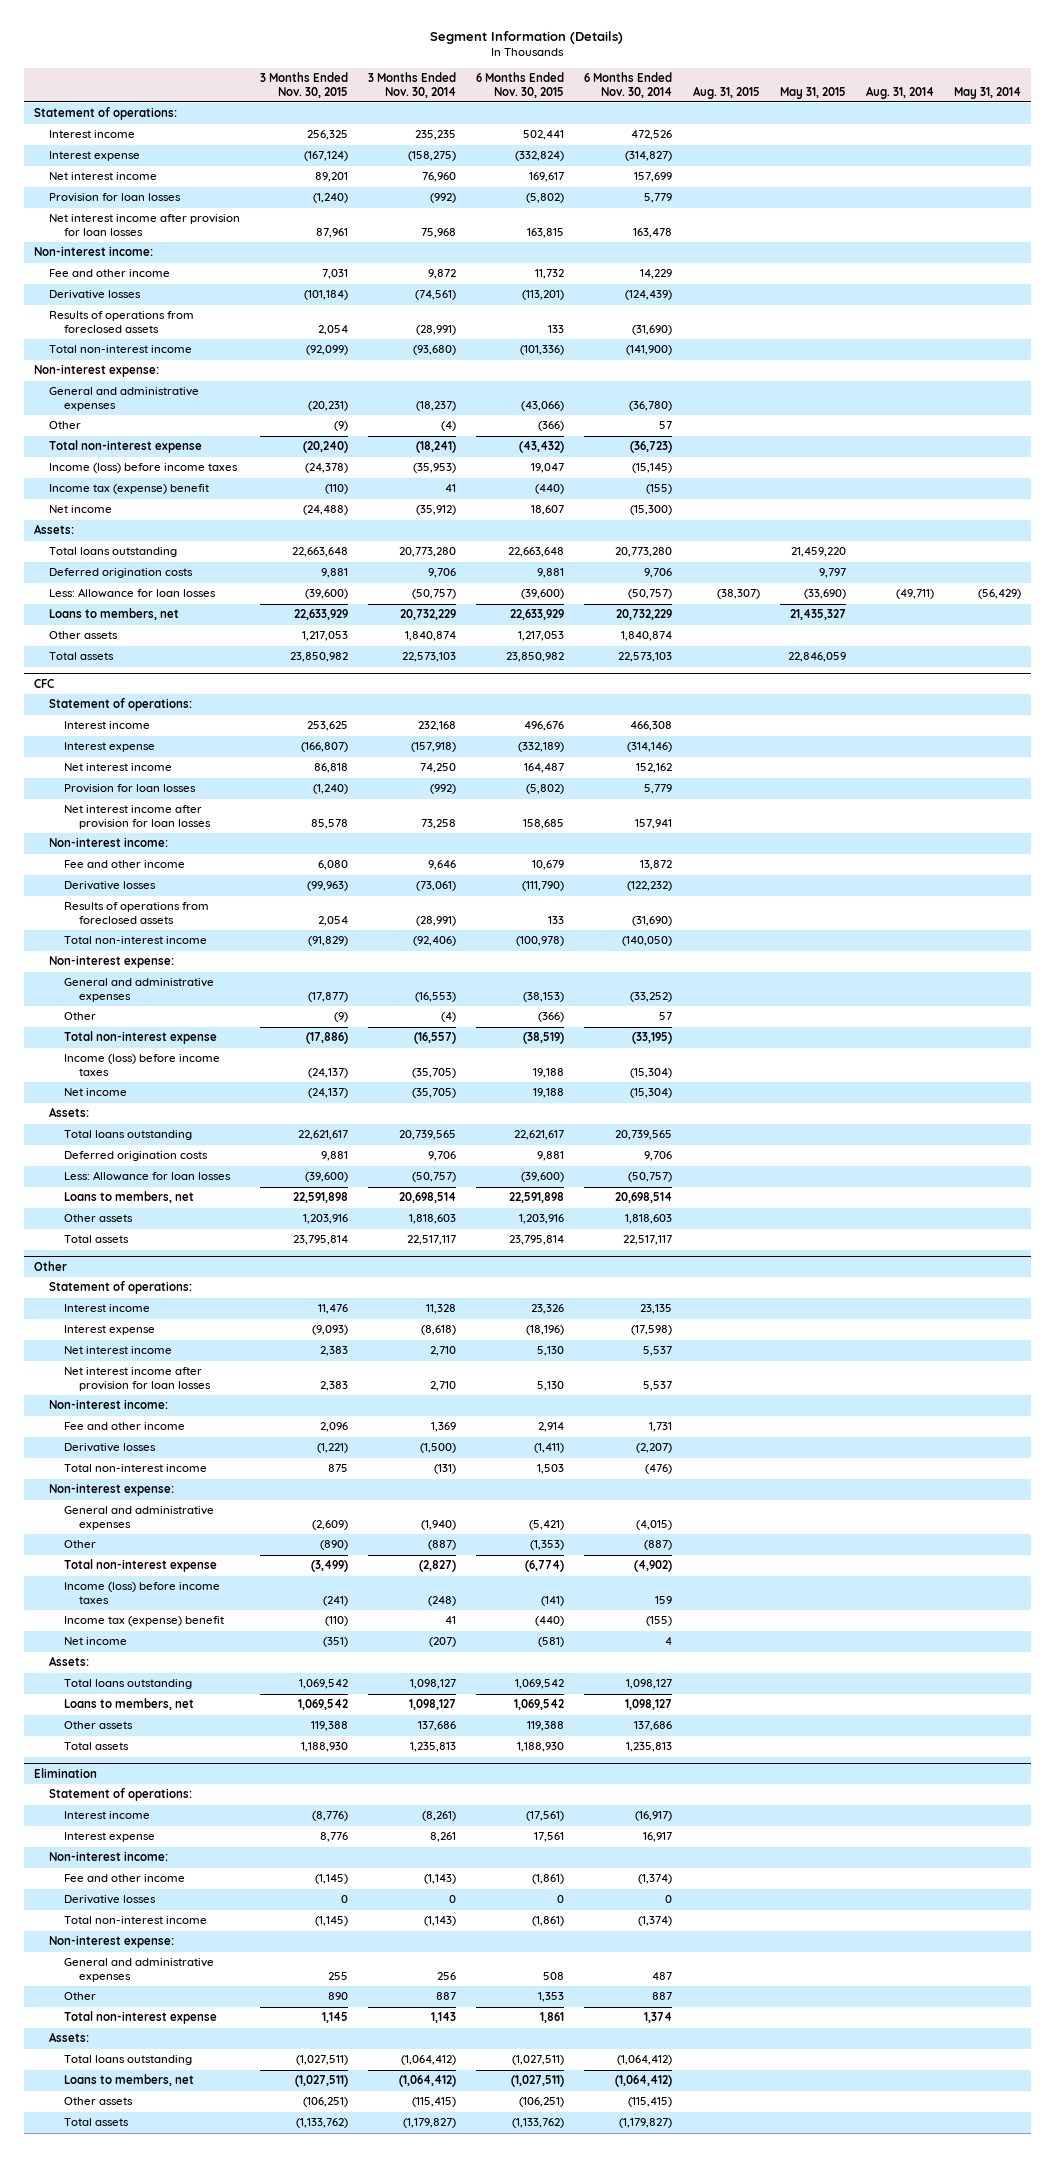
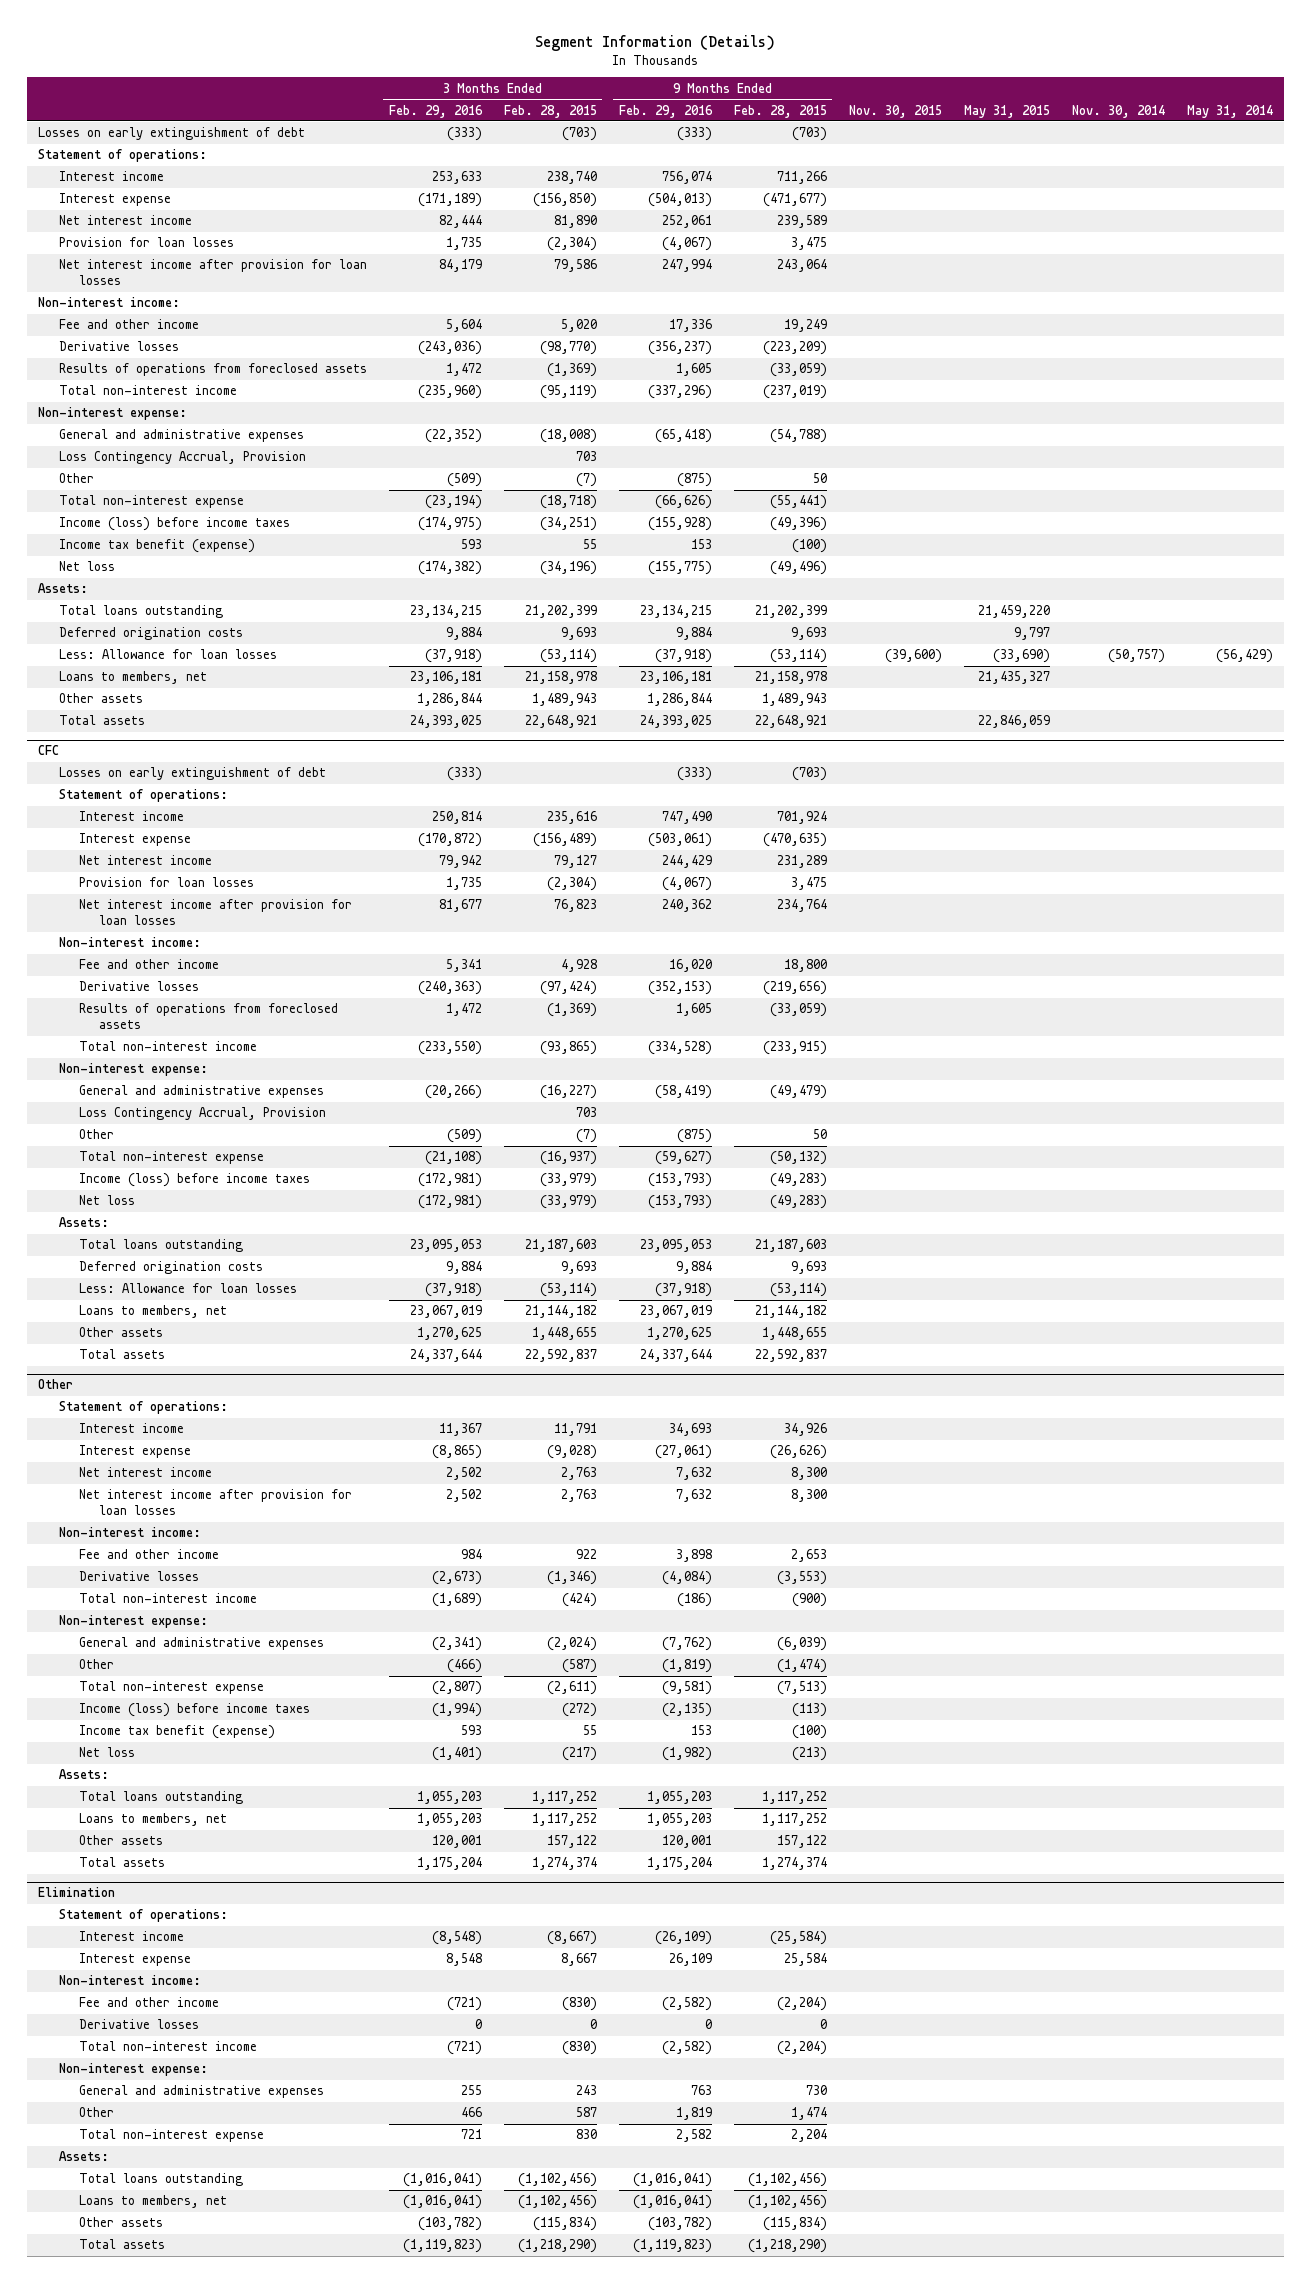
- | 3 Months Ended Nov. 30, 2015 | 3 Months Ended Nov. 30, 2014 | 6 Months Ended Nov. 30, 2015 | 6 Months Ended Nov. 30, 2014 | Aug. 31, 2015 | May 31, 2015 | Aug. 31, 2014 | May 31, 2014
+ | 3 Months Ended Feb. 29, 2016 | 3 Months Ended Feb. 28, 2015 | 9 Months Ended Feb. 29, 2016 | 9 Months Ended Feb. 28, 2015 | Nov. 30, 2015 | May 31, 2015 | Nov. 30, 2014 | May 31, 2014
+ Losses on early extinguishment of debt | (333) | (703) | (333) | (703) | | | |
+ Loss Contingency Accrual, Provision | | 703 | | | | | |
- Income tax (expense) benefit | (110) | 41 | (440) | (155) | | | |
- Net income | (24,488) | (35,912) | 18,607 | (15,300) | | | |
+ Income tax benefit (expense) | 593 | 55 | 153 | (100) | | | |
+ Net loss | (174,382) | (34,196) | (155,775) | (49,496) | | | |
@ CFC
+ Losses on early extinguishment of debt | (333) | | (333) | (703) | | | |
+ Loss Contingency Accrual, Provision | | 703 | | | | | |
- Net income | (24,137) | (35,705) | 19,188 | (15,304) | | | |
+ Net loss | (172,981) | (33,979) | (153,793) | (49,283) | | | |
@ Other
- Income tax (expense) benefit | (110) | 41 | (440) | (155) | | | |
- Net income | (351) | (207) | (581) | 4 | | | |
+ Income tax benefit (expense) | 593 | 55 | 153 | (100) | | | |
+ Net loss | (1,401) | (217) | (1,982) | (213) | | | |

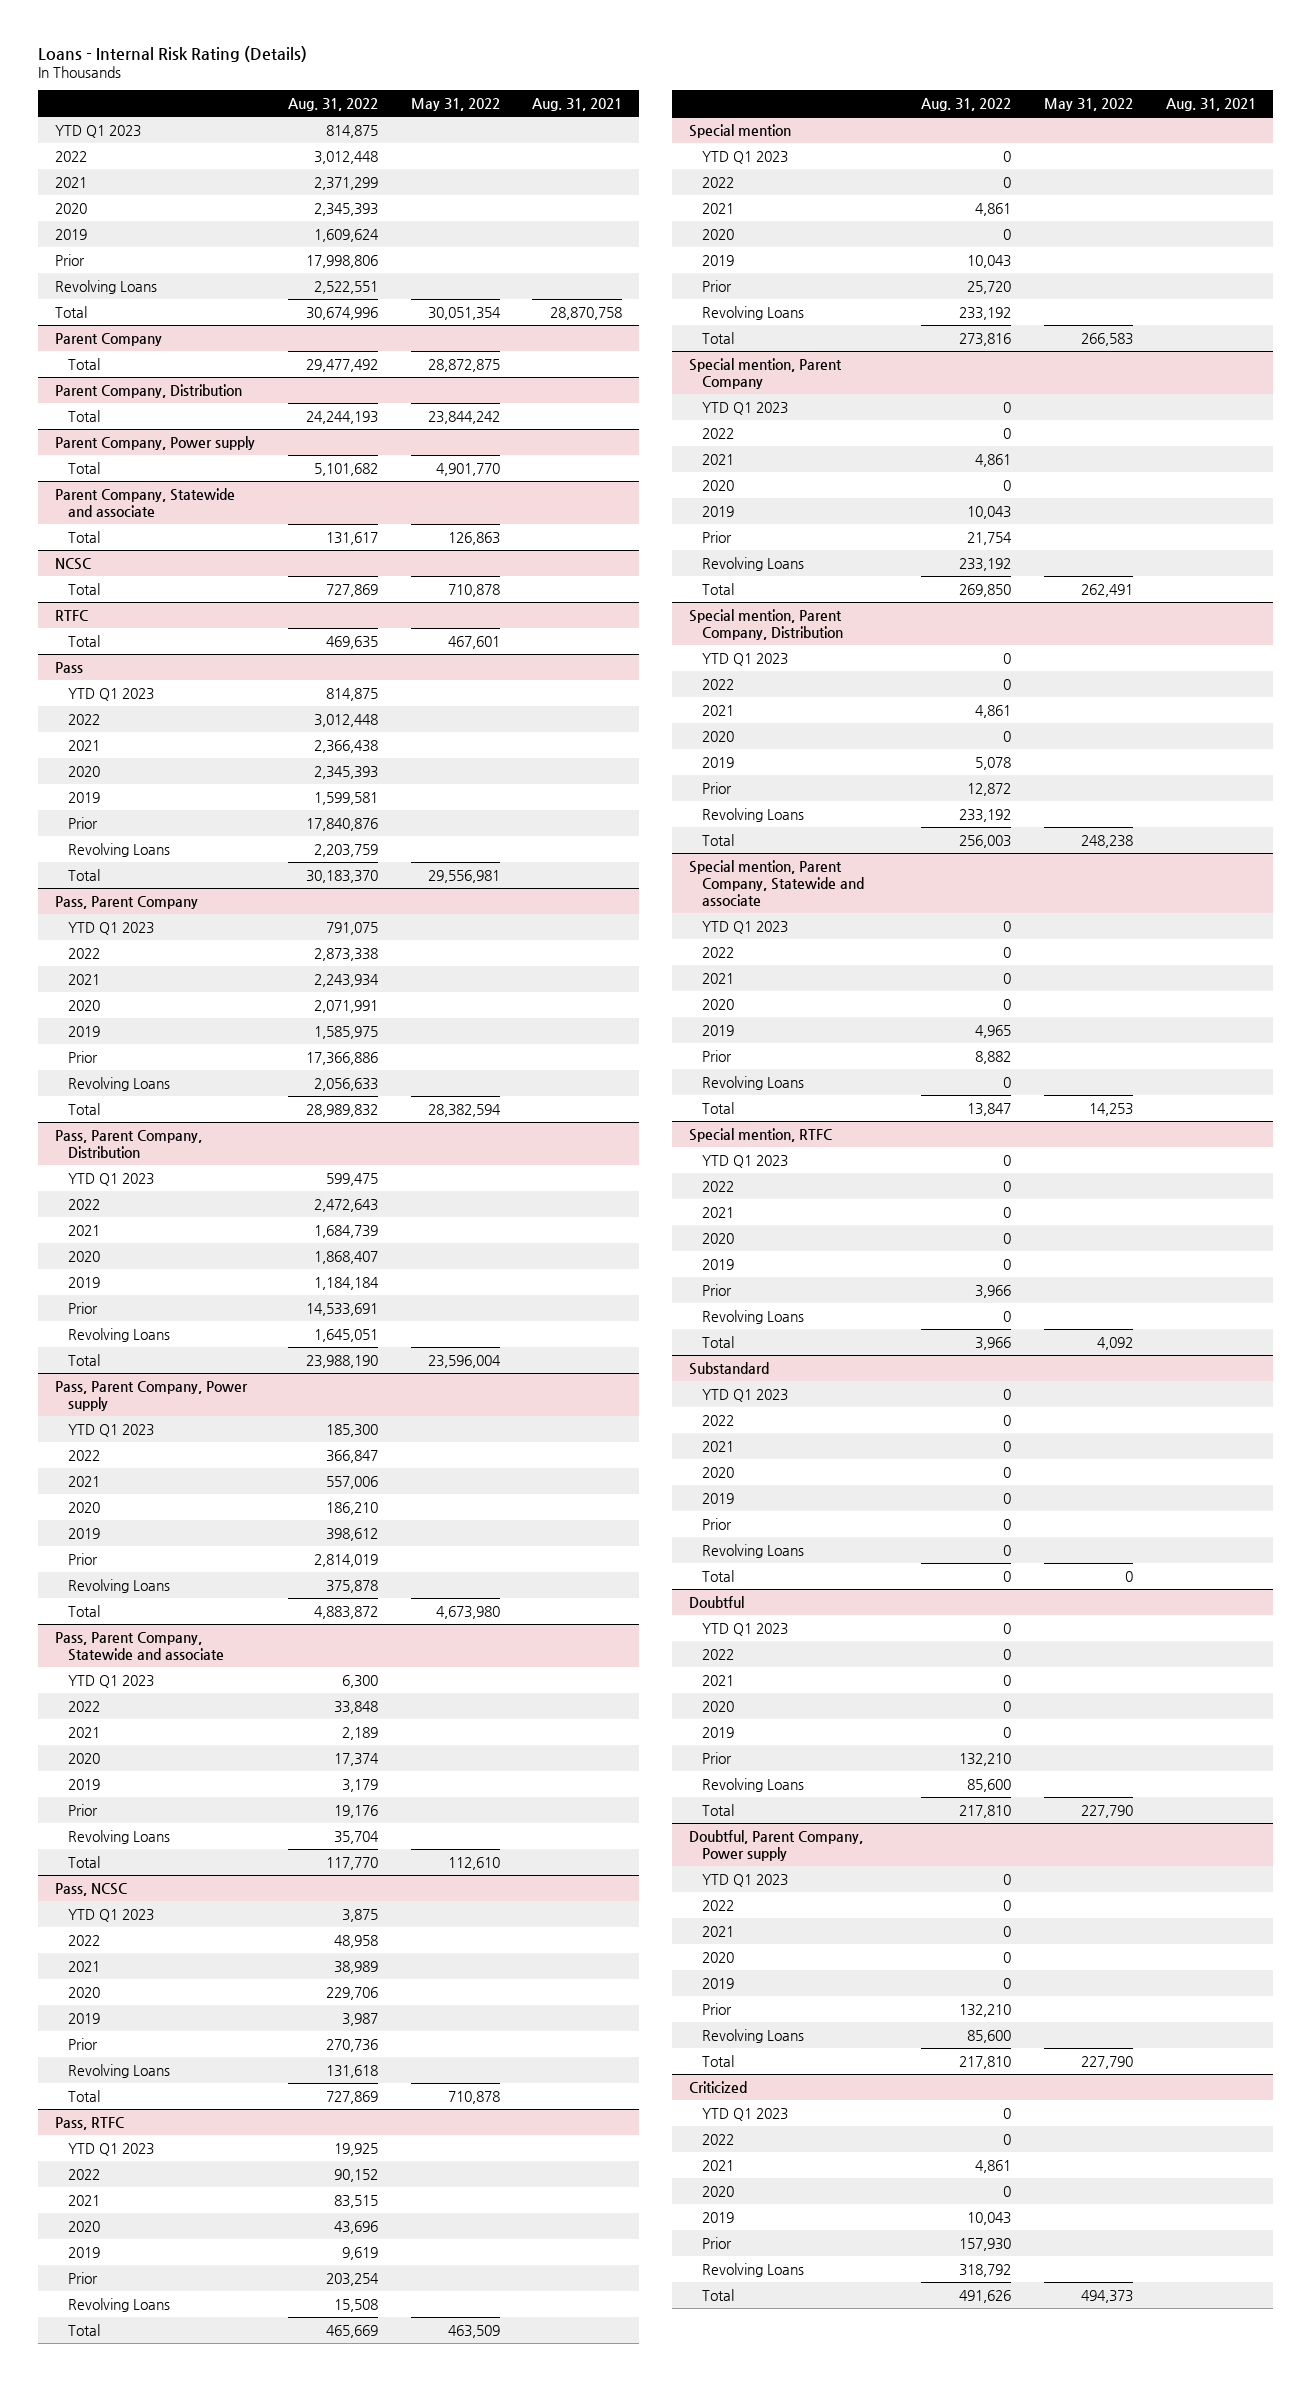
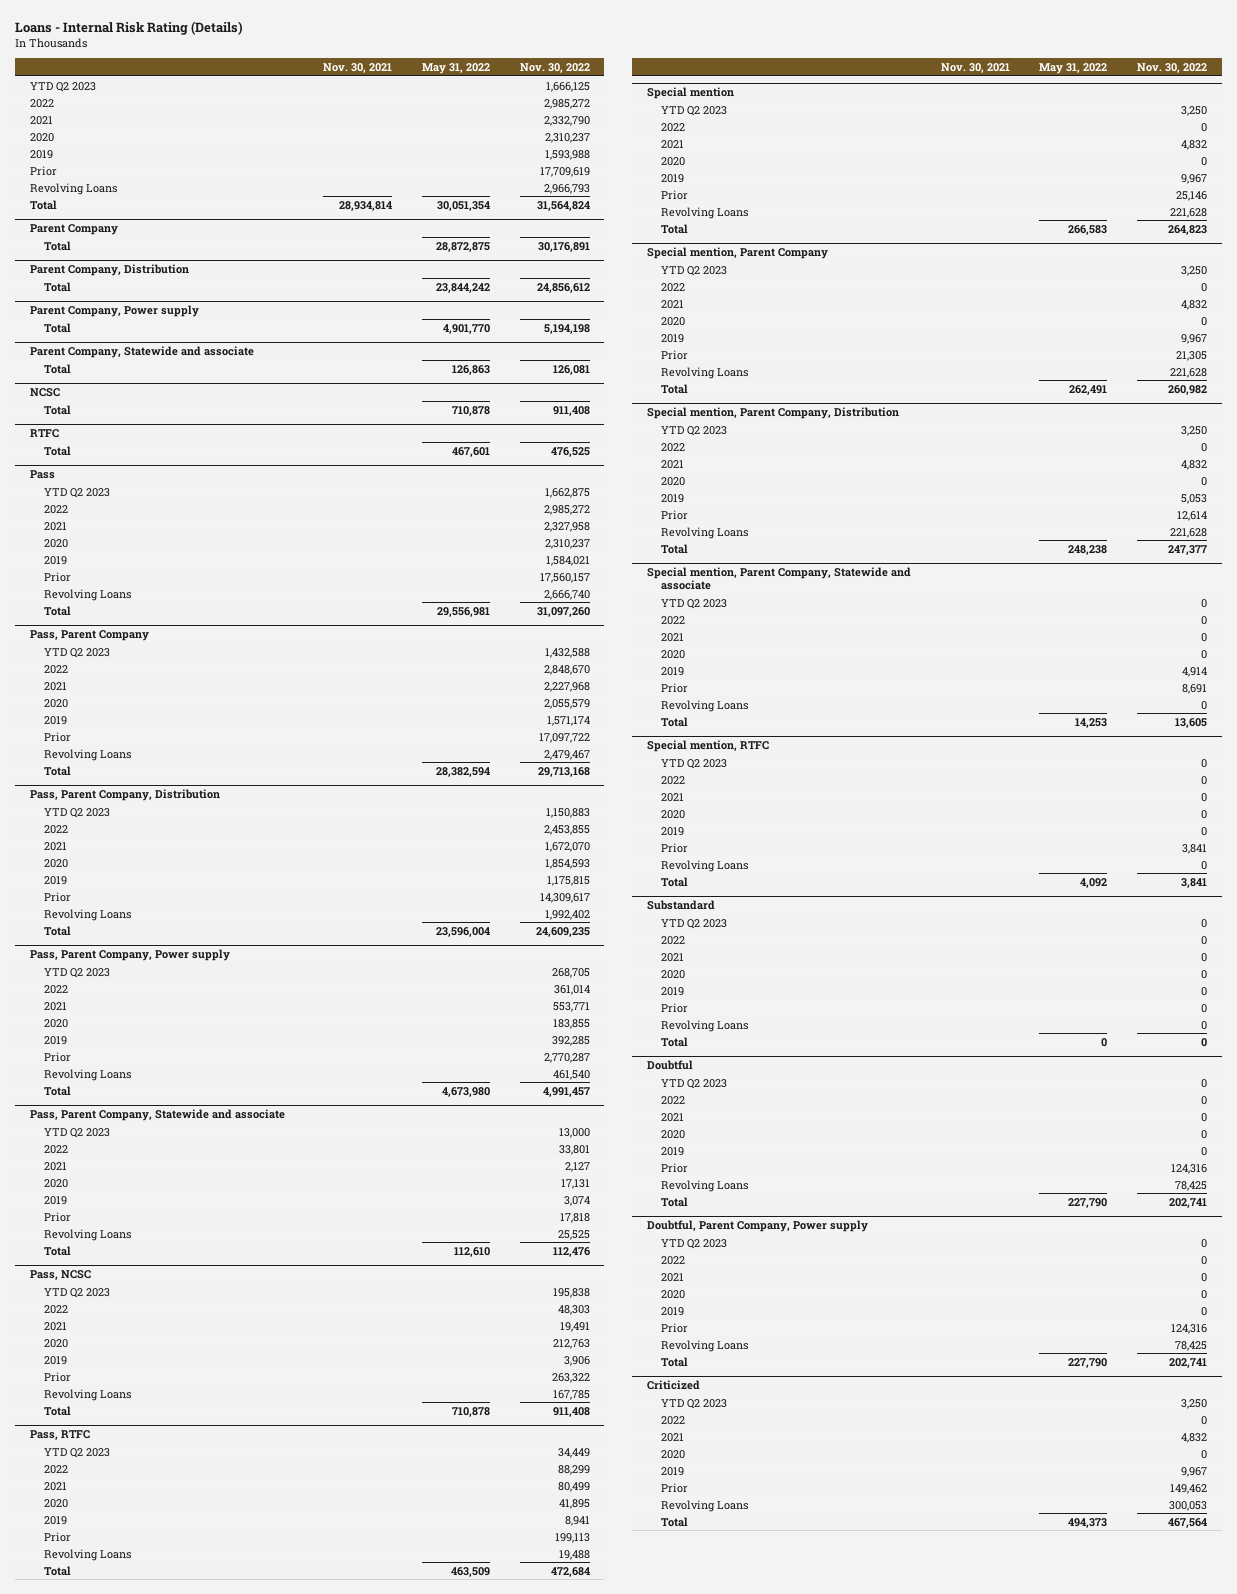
- | Aug. 31, 2022 | May 31, 2022 | Aug. 31, 2021
+ | Nov. 30, 2021 | May 31, 2022 | Nov. 30, 2022
- YTD Q1 2023 | 814,875 | |
+ YTD Q2 2023 | | | 1,666,125
@ Pass
- YTD Q1 2023 | 814,875 | |
+ YTD Q2 2023 | | | 1,662,875
@ Pass, Parent Company
- YTD Q1 2023 | 791,075 | |
+ YTD Q2 2023 | | | 1,432,588
@ Pass, Parent Company, Distribution
- YTD Q1 2023 | 599,475 | |
+ YTD Q2 2023 | | | 1,150,883
@ Pass, Parent Company, Power supply
- YTD Q1 2023 | 185,300 | |
+ YTD Q2 2023 | | | 268,705
@ Pass, Parent Company, Statewide and associate
- YTD Q1 2023 | 6,300 | |
+ YTD Q2 2023 | | | 13,000
@ Pass, NCSC
- YTD Q1 2023 | 3,875 | |
+ YTD Q2 2023 | | | 195,838
@ Pass, RTFC
- YTD Q1 2023 | 19,925 | |
+ YTD Q2 2023 | | | 34,449
@ Special mention
- YTD Q1 2023 | 0 | |
+ YTD Q2 2023 | | | 3,250
@ Special mention, Parent Company
- YTD Q1 2023 | 0 | |
+ YTD Q2 2023 | | | 3,250
@ Special mention, Parent Company, Distribution
- YTD Q1 2023 | 0 | |
+ YTD Q2 2023 | | | 3,250
@ Special mention, Parent Company, Statewide and associate
- YTD Q1 2023 | 0 | |
+ YTD Q2 2023 | | | 0
@ Special mention, RTFC
- YTD Q1 2023 | 0 | |
+ YTD Q2 2023 | | | 0
@ Substandard
- YTD Q1 2023 | 0 | |
+ YTD Q2 2023 | | | 0
@ Doubtful
- YTD Q1 2023 | 0 | |
+ YTD Q2 2023 | | | 0
@ Doubtful, Parent Company, Power supply
- YTD Q1 2023 | 0 | |
+ YTD Q2 2023 | | | 0
@ Criticized
- YTD Q1 2023 | 0 | |
+ YTD Q2 2023 | | | 3,250

